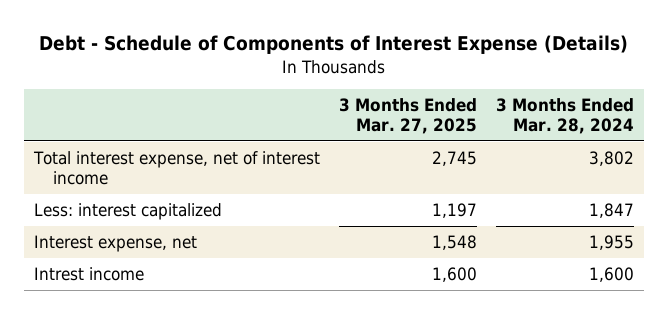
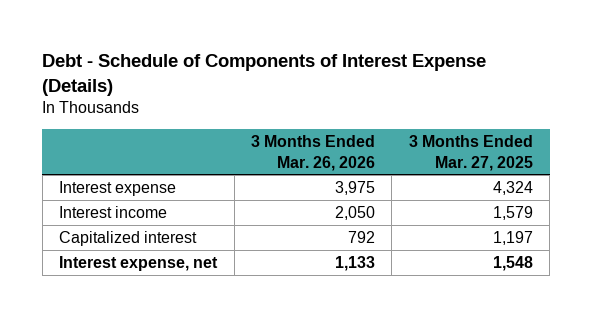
- | 3 Months Ended Mar. 27, 2025 | 3 Months Ended Mar. 28, 2024
+ | 3 Months Ended Mar. 26, 2026 | 3 Months Ended Mar. 27, 2025
- Total interest expense, net of interest income | 2,745 | 3,802
- Less: interest capitalized | 1,197 | 1,847
+ Interest expense | 3,975 | 4,324
+ Interest income | 2,050 | 1,579
+ Capitalized interest | 792 | 1,197
- Intrest income | 1,600 | 1,600

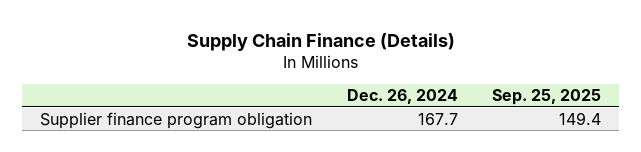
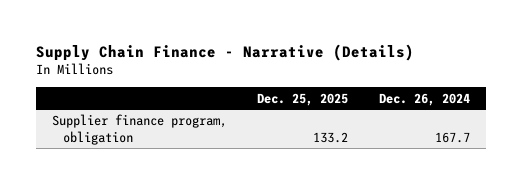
- Supply Chain Finance (Details)
+ Supply Chain Finance - Narrative (Details)
- | Dec. 26, 2024 | Sep. 25, 2025
+ | Dec. 25, 2025 | Dec. 26, 2024
- Supplier finance program obligation | 167.7 | 149.4
+ Supplier finance program, obligation | 133.2 | 167.7

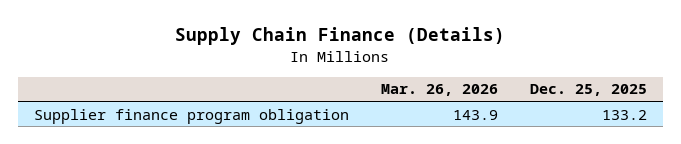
- Supply Chain Finance - Narrative (Details)
+ Supply Chain Finance (Details)
- | Dec. 25, 2025 | Dec. 26, 2024
+ | Mar. 26, 2026 | Dec. 25, 2025
- Supplier finance program, obligation | 133.2 | 167.7
+ Supplier finance program obligation | 143.9 | 133.2

